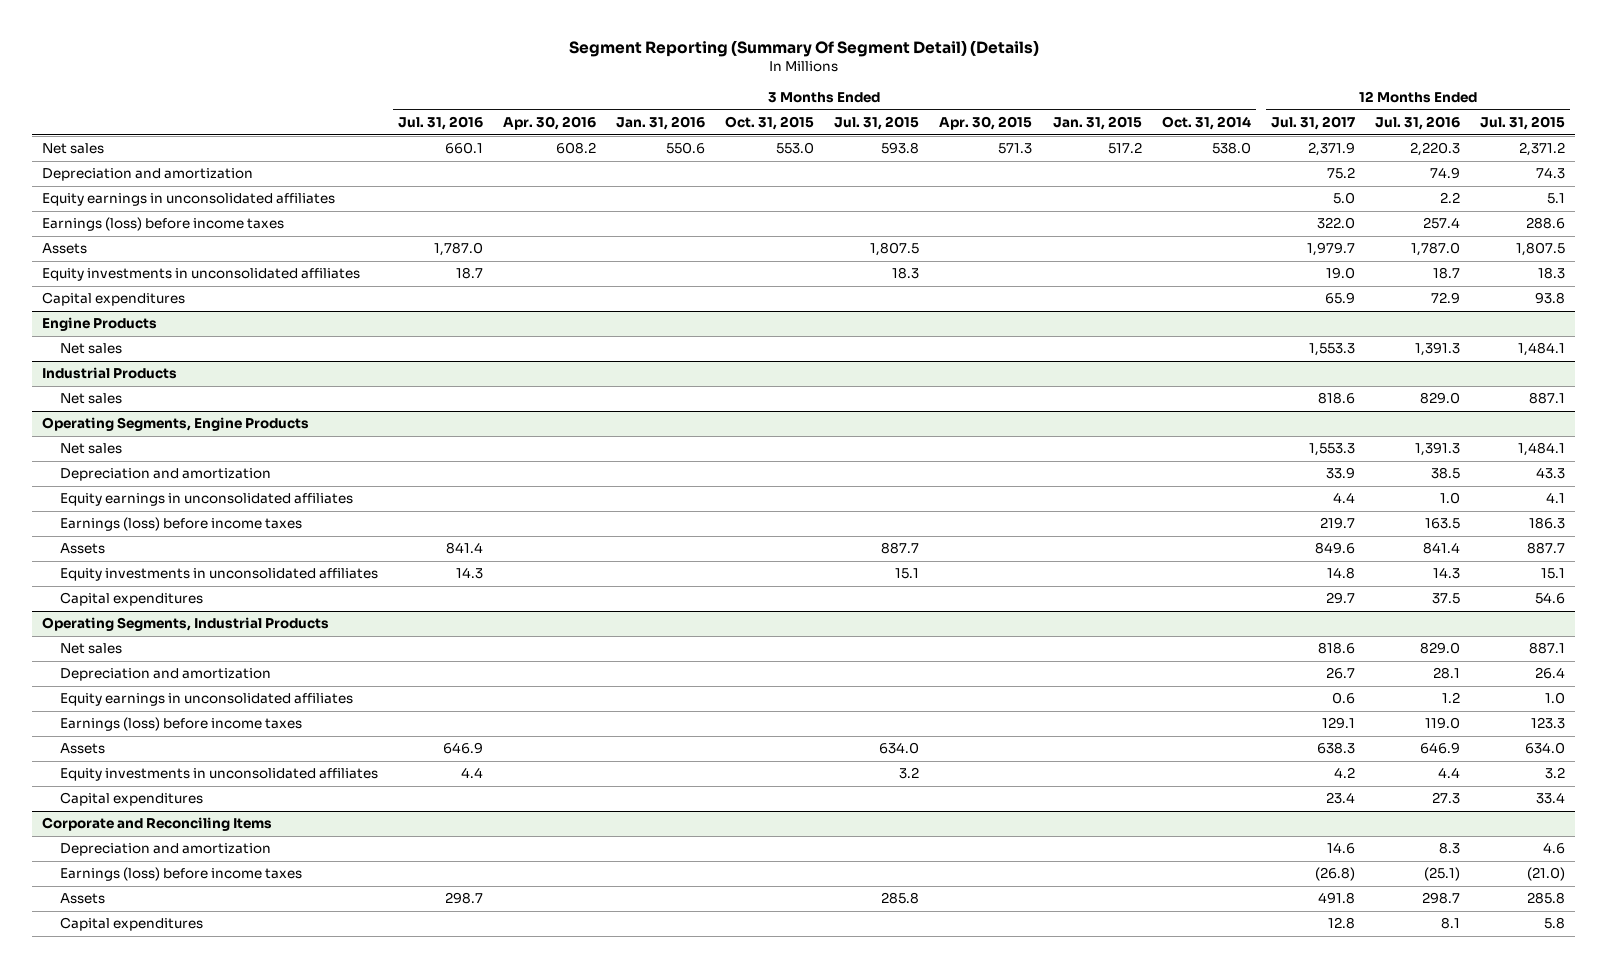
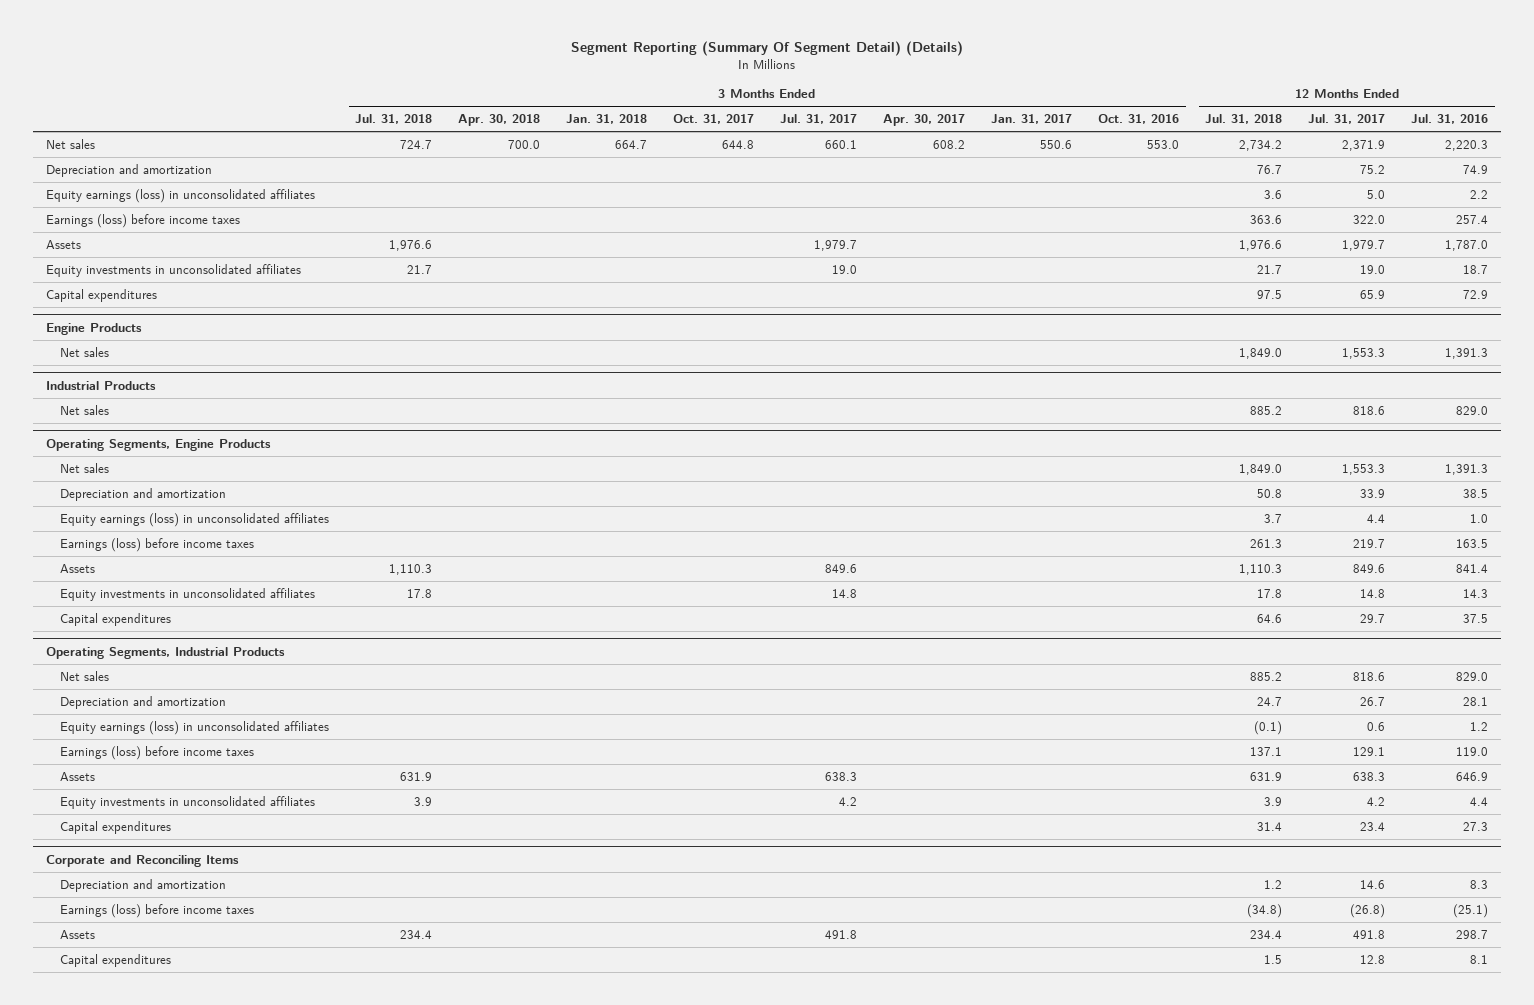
- | 3 Months Ended Jul. 31, 2016 | 3 Months Ended Apr. 30, 2016 | 3 Months Ended Jan. 31, 2016 | 3 Months Ended Oct. 31, 2015 | 3 Months Ended Jul. 31, 2015 | 3 Months Ended Apr. 30, 2015 | 3 Months Ended Jan. 31, 2015 | 3 Months Ended Oct. 31, 2014 | 12 Months Ended Jul. 31, 2017 | 12 Months Ended Jul. 31, 2016 | 12 Months Ended Jul. 31, 2015
+ | 3 Months Ended Jul. 31, 2018 | 3 Months Ended Apr. 30, 2018 | 3 Months Ended Jan. 31, 2018 | 3 Months Ended Oct. 31, 2017 | 3 Months Ended Jul. 31, 2017 | 3 Months Ended Apr. 30, 2017 | 3 Months Ended Jan. 31, 2017 | 3 Months Ended Oct. 31, 2016 | 12 Months Ended Jul. 31, 2018 | 12 Months Ended Jul. 31, 2017 | 12 Months Ended Jul. 31, 2016
- Equity earnings in unconsolidated affiliates | | | | | | | | | 5.0 | 2.2 | 5.1
+ Equity earnings (loss) in unconsolidated affiliates | | | | | | | | | 3.6 | 5.0 | 2.2
@ Operating Segments, Engine Products
- Equity earnings in unconsolidated affiliates | | | | | | | | | 4.4 | 1.0 | 4.1
+ Equity earnings (loss) in unconsolidated affiliates | | | | | | | | | 3.7 | 4.4 | 1.0
@ Operating Segments, Industrial Products
- Equity earnings in unconsolidated affiliates | | | | | | | | | 0.6 | 1.2 | 1.0
+ Equity earnings (loss) in unconsolidated affiliates | | | | | | | | | (0.1) | 0.6 | 1.2

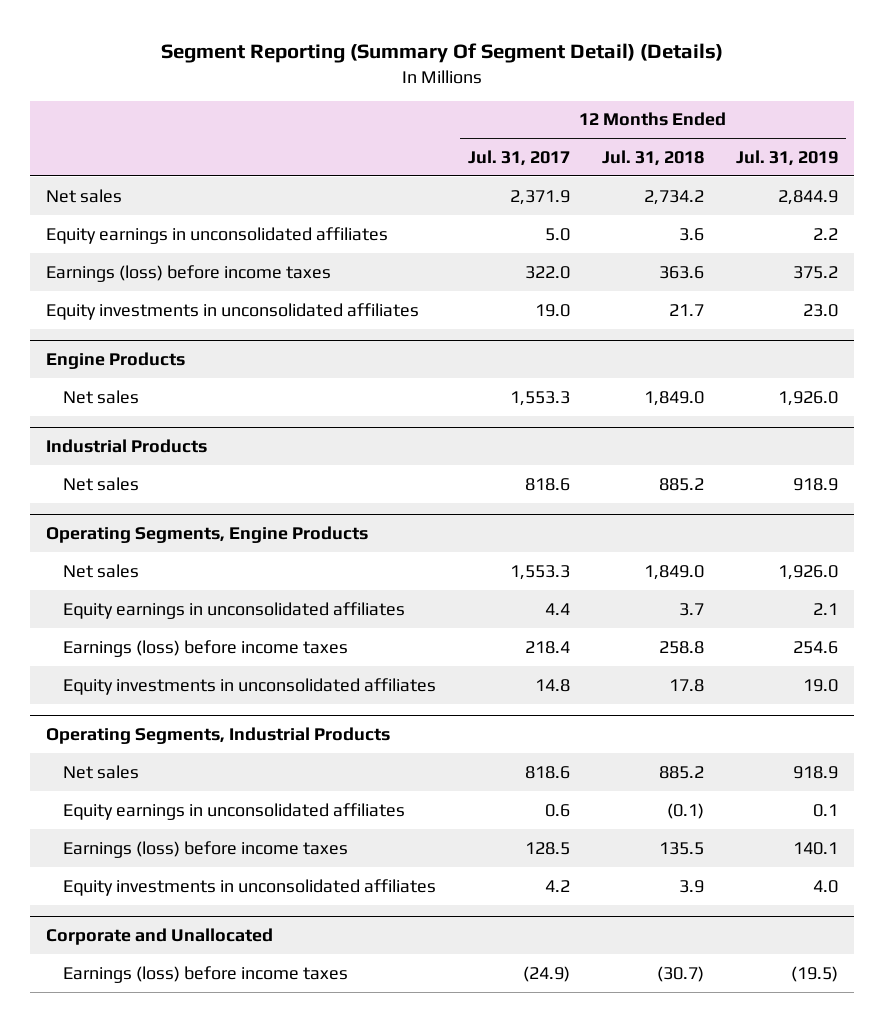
- | 3 Months Ended Jul. 31, 2018 | 3 Months Ended Apr. 30, 2018 | 3 Months Ended Jan. 31, 2018 | 3 Months Ended Oct. 31, 2017 | 3 Months Ended Jul. 31, 2017 | 3 Months Ended Apr. 30, 2017 | 3 Months Ended Jan. 31, 2017 | 3 Months Ended Oct. 31, 2016 | 12 Months Ended Jul. 31, 2018 | 12 Months Ended Jul. 31, 2017 | 12 Months Ended Jul. 31, 2016
+ | 12 Months Ended Jul. 31, 2017 | 12 Months Ended Jul. 31, 2018 | 12 Months Ended Jul. 31, 2019
- Depreciation and amortization | | | | | | | | | 76.7 | 75.2 | 74.9
- Equity earnings (loss) in unconsolidated affiliates | | | | | | | | | 3.6 | 5.0 | 2.2
+ Equity earnings in unconsolidated affiliates | 5.0 | 3.6 | 2.2
- Assets | 1,976.6 | | | | 1,979.7 | | | | 1,976.6 | 1,979.7 | 1,787.0
- Capital expenditures | | | | | | | | | 97.5 | 65.9 | 72.9
@ Operating Segments, Engine Products
- Depreciation and amortization | | | | | | | | | 50.8 | 33.9 | 38.5
- Equity earnings (loss) in unconsolidated affiliates | | | | | | | | | 3.7 | 4.4 | 1.0
- Earnings (loss) before income taxes | | | | | | | | | 261.3 | 219.7 | 163.5
- Assets | 1,110.3 | | | | 849.6 | | | | 1,110.3 | 849.6 | 841.4
+ Equity earnings in unconsolidated affiliates | 4.4 | 3.7 | 2.1
+ Earnings (loss) before income taxes | 218.4 | 258.8 | 254.6
- Capital expenditures | | | | | | | | | 64.6 | 29.7 | 37.5
@ Operating Segments, Industrial Products
- Depreciation and amortization | | | | | | | | | 24.7 | 26.7 | 28.1
- Equity earnings (loss) in unconsolidated affiliates | | | | | | | | | (0.1) | 0.6 | 1.2
- Earnings (loss) before income taxes | | | | | | | | | 137.1 | 129.1 | 119.0
- Assets | 631.9 | | | | 638.3 | | | | 631.9 | 638.3 | 646.9
+ Equity earnings in unconsolidated affiliates | 0.6 | (0.1) | 0.1
+ Earnings (loss) before income taxes | 128.5 | 135.5 | 140.1
- Capital expenditures | | | | | | | | | 31.4 | 23.4 | 27.3
- Corporate and Reconciling Items
- Depreciation and amortization | | | | | | | | | 1.2 | 14.6 | 8.3
- Earnings (loss) before income taxes | | | | | | | | | (34.8) | (26.8) | (25.1)
- Assets | 234.4 | | | | 491.8 | | | | 234.4 | 491.8 | 298.7
- Capital expenditures | | | | | | | | | 1.5 | 12.8 | 8.1
+ Corporate and Unallocated
+ Earnings (loss) before income taxes | (24.9) | (30.7) | (19.5)

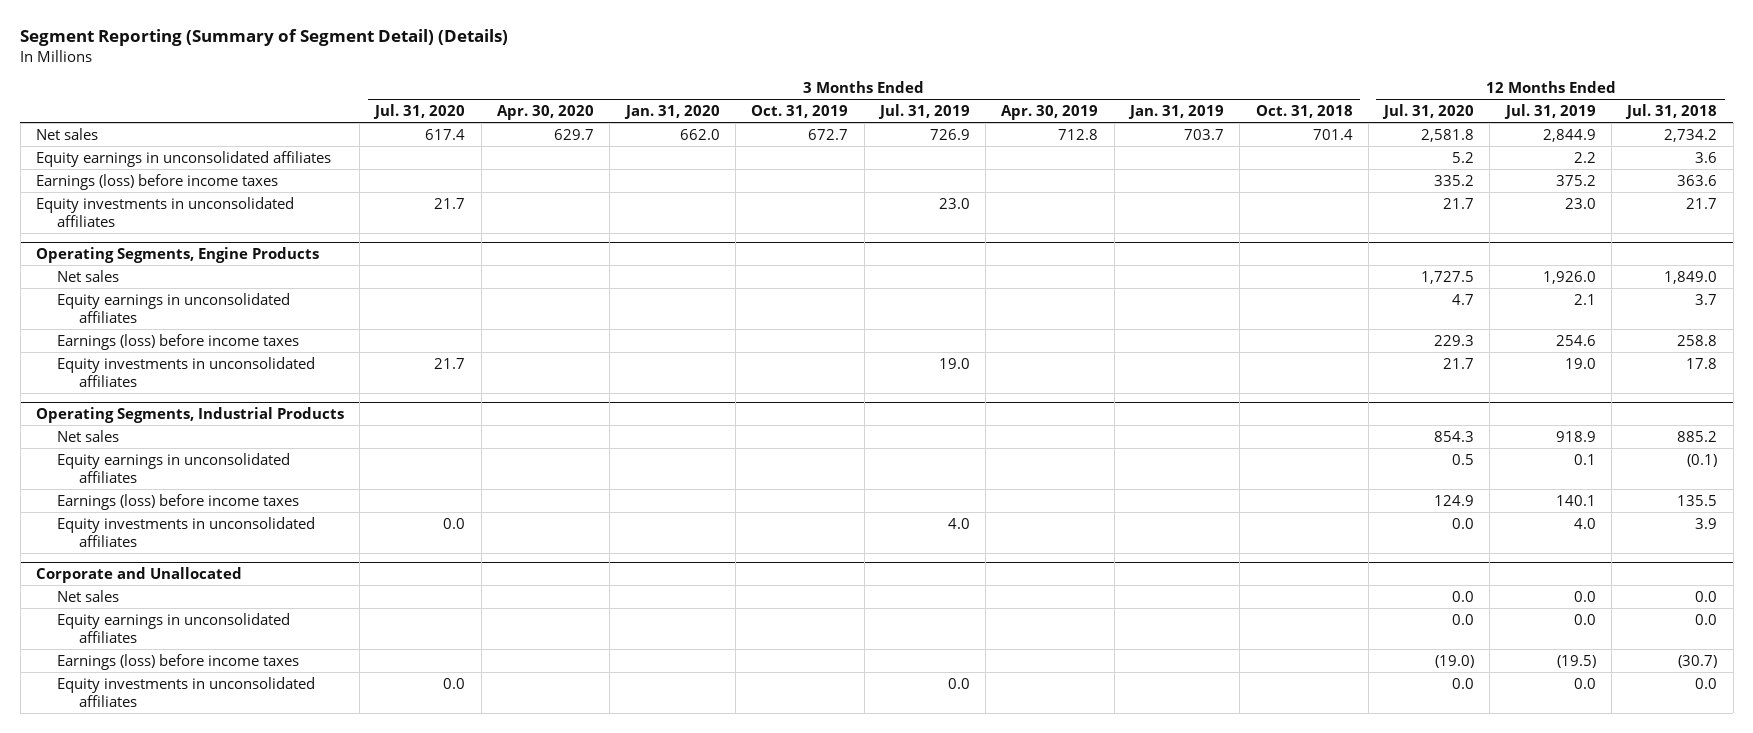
- Segment Reporting (Summary Of Segment Detail) (Details)
+ Segment Reporting (Summary of Segment Detail) (Details)
- | 12 Months Ended Jul. 31, 2017 | 12 Months Ended Jul. 31, 2018 | 12 Months Ended Jul. 31, 2019
+ | 3 Months Ended Jul. 31, 2020 | 3 Months Ended Apr. 30, 2020 | 3 Months Ended Jan. 31, 2020 | 3 Months Ended Oct. 31, 2019 | 3 Months Ended Jul. 31, 2019 | 3 Months Ended Apr. 30, 2019 | 3 Months Ended Jan. 31, 2019 | 3 Months Ended Oct. 31, 2018 | 12 Months Ended Jul. 31, 2020 | 12 Months Ended Jul. 31, 2019 | 12 Months Ended Jul. 31, 2018
- Engine Products
- Net sales | 1,553.3 | 1,849.0 | 1,926.0
- Industrial Products
- Net sales | 818.6 | 885.2 | 918.9
@ Corporate and Unallocated
+ Net sales | | | | | | | | | 0.0 | 0.0 | 0.0
+ Equity earnings in unconsolidated affiliates | | | | | | | | | 0.0 | 0.0 | 0.0
+ Equity investments in unconsolidated affiliates | 0.0 | | | | 0.0 | | | | 0.0 | 0.0 | 0.0

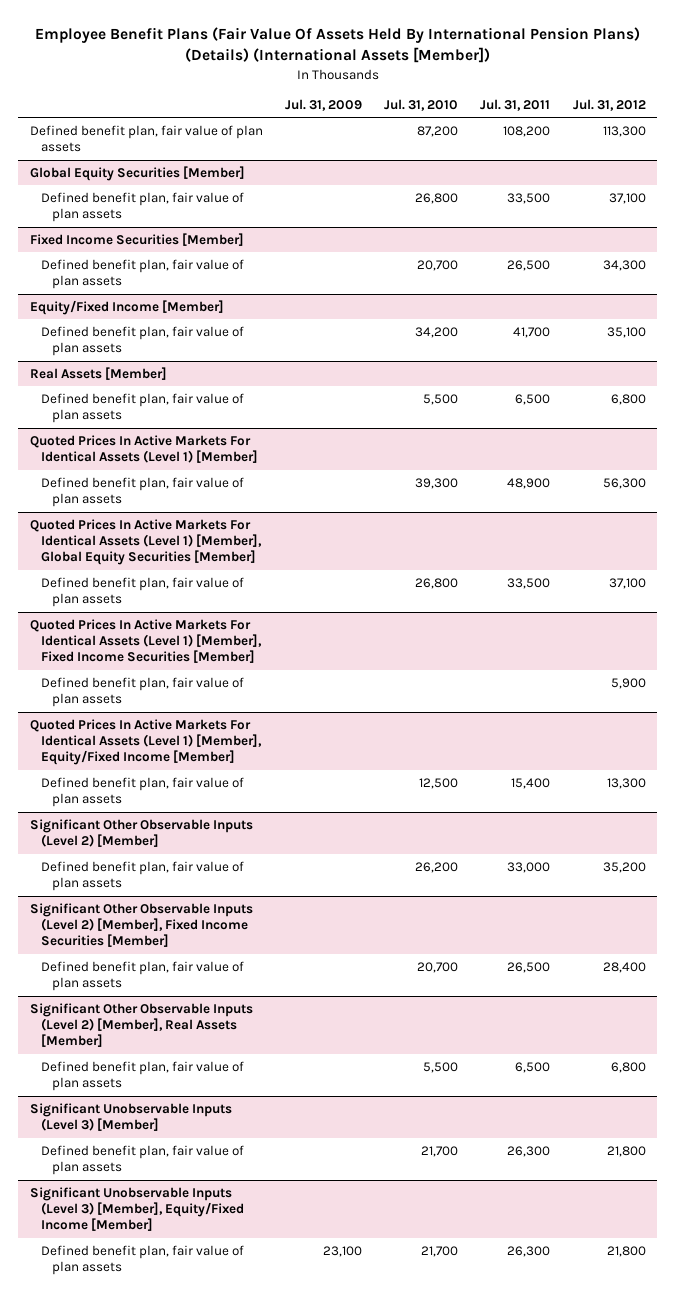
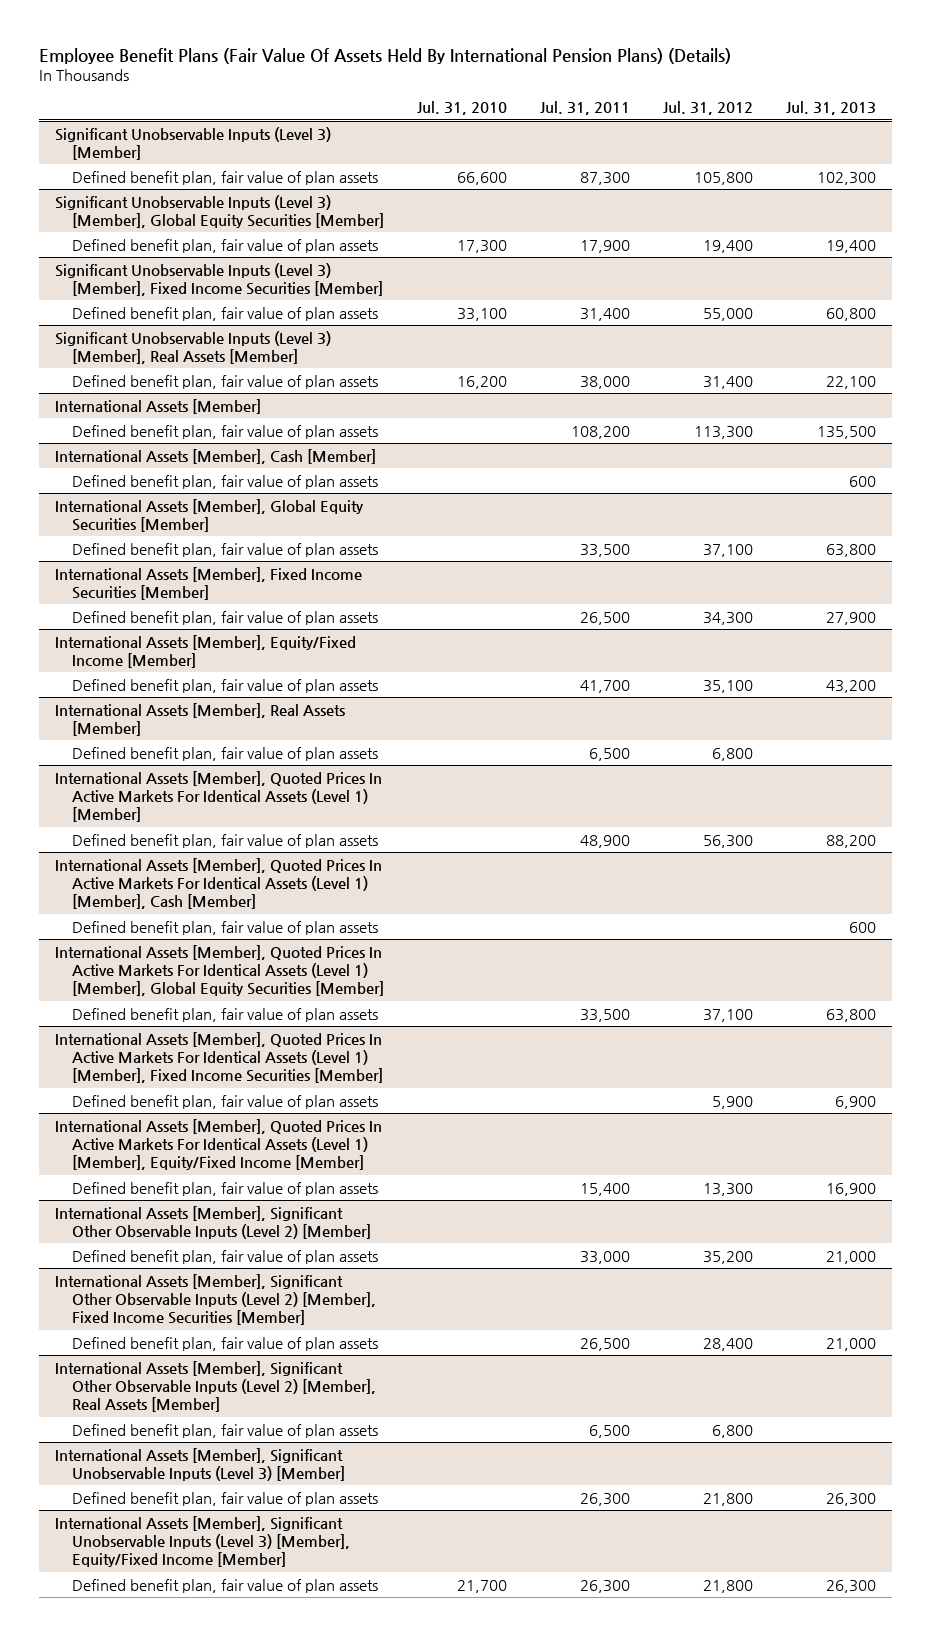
- Employee Benefit Plans (Fair Value Of Assets Held By International Pension Plans) (Details) (International Assets [Member])
+ Employee Benefit Plans (Fair Value Of Assets Held By International Pension Plans) (Details)
- | Jul. 31, 2009 | Jul. 31, 2010 | Jul. 31, 2011 | Jul. 31, 2012
+ | Jul. 31, 2010 | Jul. 31, 2011 | Jul. 31, 2012 | Jul. 31, 2013
- Defined benefit plan, fair value of plan assets | | 87,200 | 108,200 | 113,300
- Global Equity Securities [Member]
- Defined benefit plan, fair value of plan assets | | 26,800 | 33,500 | 37,100
- Fixed Income Securities [Member]
- Defined benefit plan, fair value of plan assets | | 20,700 | 26,500 | 34,300
- Equity/Fixed Income [Member]
- Defined benefit plan, fair value of plan assets | | 34,200 | 41,700 | 35,100
- Real Assets [Member]
- Defined benefit plan, fair value of plan assets | | 5,500 | 6,500 | 6,800
- Quoted Prices In Active Markets For Identical Assets (Level 1) [Member]
- Defined benefit plan, fair value of plan assets | | 39,300 | 48,900 | 56,300
- Quoted Prices In Active Markets For Identical Assets (Level 1) [Member], Global Equity Securities [Member]
- Defined benefit plan, fair value of plan assets | | 26,800 | 33,500 | 37,100
- Quoted Prices In Active Markets For Identical Assets (Level 1) [Member], Fixed Income Securities [Member]
- Defined benefit plan, fair value of plan assets | | | | 5,900
- Quoted Prices In Active Markets For Identical Assets (Level 1) [Member], Equity/Fixed Income [Member]
- Defined benefit plan, fair value of plan assets | | 12,500 | 15,400 | 13,300
- Significant Other Observable Inputs (Level 2) [Member]
- Defined benefit plan, fair value of plan assets | | 26,200 | 33,000 | 35,200
- Significant Other Observable Inputs (Level 2) [Member], Fixed Income Securities [Member]
- Defined benefit plan, fair value of plan assets | | 20,700 | 26,500 | 28,400
- Significant Other Observable Inputs (Level 2) [Member], Real Assets [Member]
- Defined benefit plan, fair value of plan assets | | 5,500 | 6,500 | 6,800
@ Significant Unobservable Inputs (Level 3) [Member]
- Defined benefit plan, fair value of plan assets | | 21,700 | 26,300 | 21,800
- Significant Unobservable Inputs (Level 3) [Member], Equity/Fixed Income [Member]
@ Significant Unobservable Inputs (Level 3) [Member]
+ Defined benefit plan, fair value of plan assets | 66,600 | 87,300 | 105,800 | 102,300
+ Significant Unobservable Inputs (Level 3) [Member], Global Equity Securities [Member]
+ Defined benefit plan, fair value of plan assets | 17,300 | 17,900 | 19,400 | 19,400
+ Significant Unobservable Inputs (Level 3) [Member], Fixed Income Securities [Member]
+ Defined benefit plan, fair value of plan assets | 33,100 | 31,400 | 55,000 | 60,800
+ Significant Unobservable Inputs (Level 3) [Member], Real Assets [Member]
+ Defined benefit plan, fair value of plan assets | 16,200 | 38,000 | 31,400 | 22,100
+ International Assets [Member]
+ Defined benefit plan, fair value of plan assets | | 108,200 | 113,300 | 135,500
+ International Assets [Member], Cash [Member]
+ Defined benefit plan, fair value of plan assets | | | | 600
+ International Assets [Member], Global Equity Securities [Member]
+ Defined benefit plan, fair value of plan assets | | 33,500 | 37,100 | 63,800
+ International Assets [Member], Fixed Income Securities [Member]
+ Defined benefit plan, fair value of plan assets | | 26,500 | 34,300 | 27,900
+ International Assets [Member], Equity/Fixed Income [Member]
+ Defined benefit plan, fair value of plan assets | | 41,700 | 35,100 | 43,200
+ International Assets [Member], Real Assets [Member]
+ Defined benefit plan, fair value of plan assets | | 6,500 | 6,800 |
+ International Assets [Member], Quoted Prices In Active Markets For Identical Assets (Level 1) [Member]
+ Defined benefit plan, fair value of plan assets | | 48,900 | 56,300 | 88,200
+ International Assets [Member], Quoted Prices In Active Markets For Identical Assets (Level 1) [Member], Cash [Member]
+ Defined benefit plan, fair value of plan assets | | | | 600
+ International Assets [Member], Quoted Prices In Active Markets For Identical Assets (Level 1) [Member], Global Equity Securities [Member]
+ Defined benefit plan, fair value of plan assets | | 33,500 | 37,100 | 63,800
+ International Assets [Member], Quoted Prices In Active Markets For Identical Assets (Level 1) [Member], Fixed Income Securities [Member]
+ Defined benefit plan, fair value of plan assets | | | 5,900 | 6,900
+ International Assets [Member], Quoted Prices In Active Markets For Identical Assets (Level 1) [Member], Equity/Fixed Income [Member]
+ Defined benefit plan, fair value of plan assets | | 15,400 | 13,300 | 16,900
+ International Assets [Member], Significant Other Observable Inputs (Level 2) [Member]
+ Defined benefit plan, fair value of plan assets | | 33,000 | 35,200 | 21,000
+ International Assets [Member], Significant Other Observable Inputs (Level 2) [Member], Fixed Income Securities [Member]
+ Defined benefit plan, fair value of plan assets | | 26,500 | 28,400 | 21,000
+ International Assets [Member], Significant Other Observable Inputs (Level 2) [Member], Real Assets [Member]
+ Defined benefit plan, fair value of plan assets | | 6,500 | 6,800 |
+ International Assets [Member], Significant Unobservable Inputs (Level 3) [Member]
+ Defined benefit plan, fair value of plan assets | | 26,300 | 21,800 | 26,300
+ International Assets [Member], Significant Unobservable Inputs (Level 3) [Member], Equity/Fixed Income [Member]

